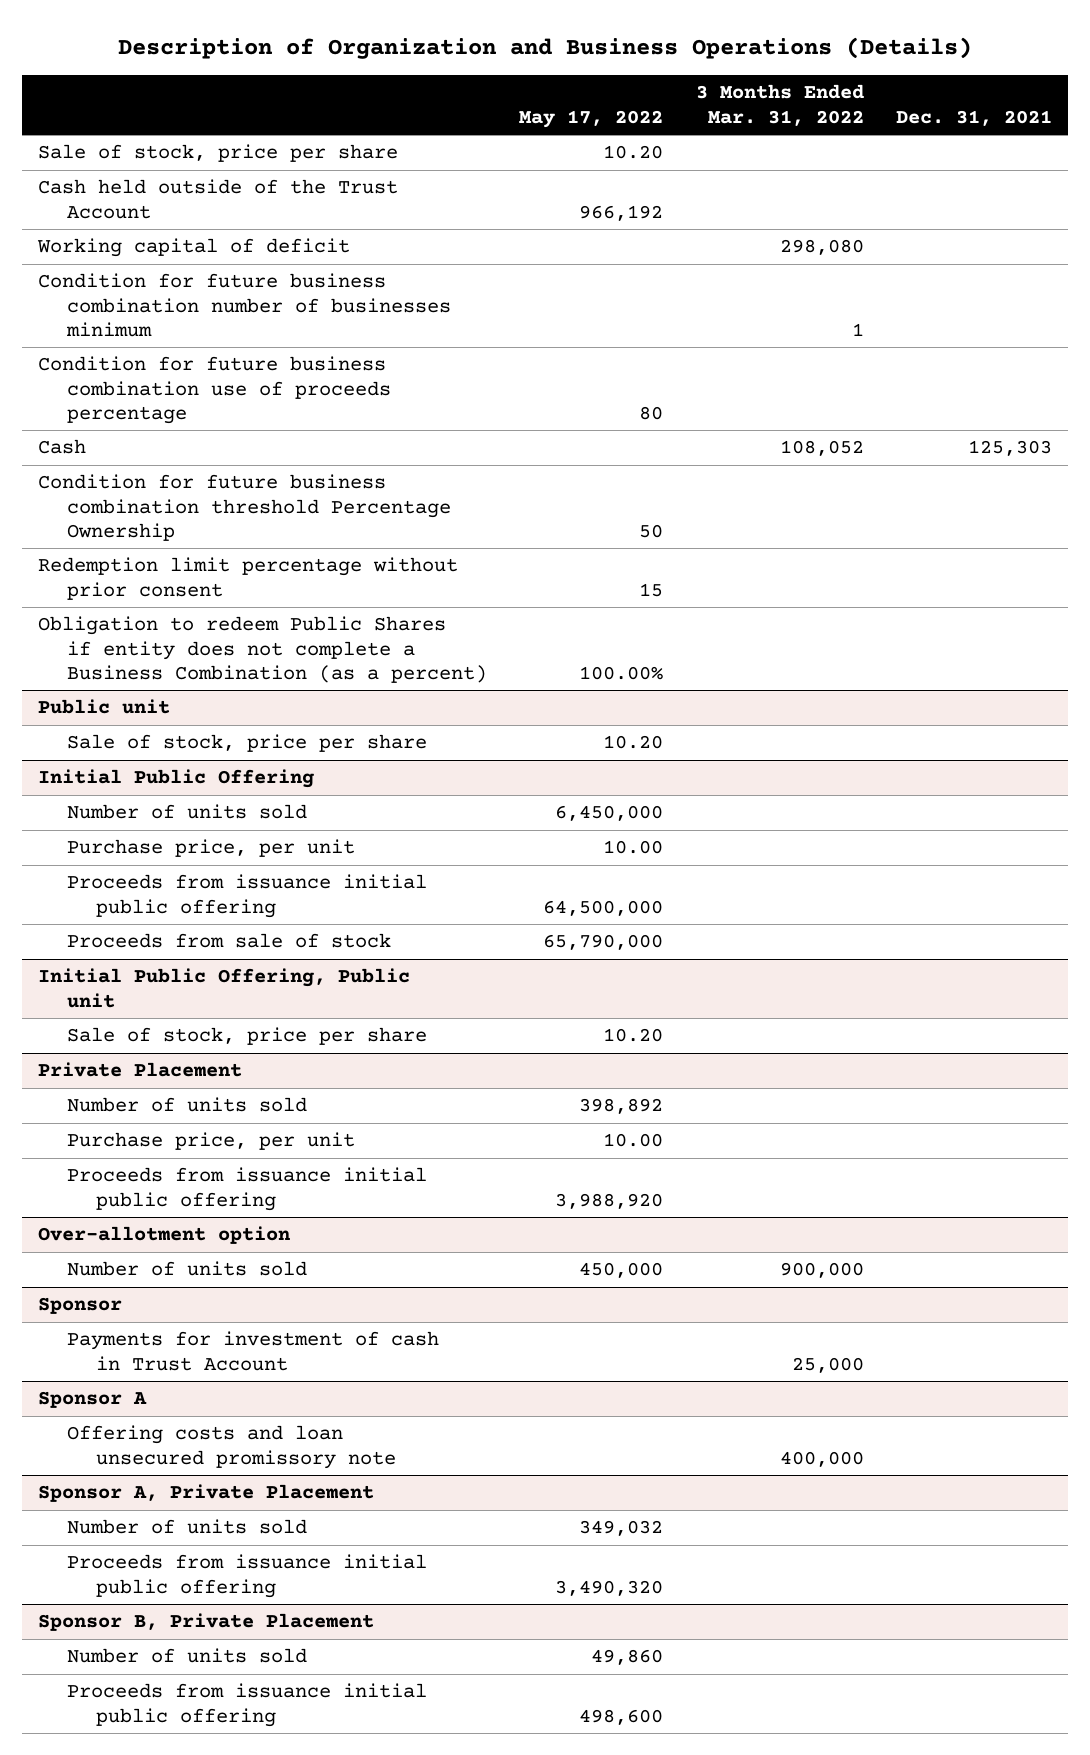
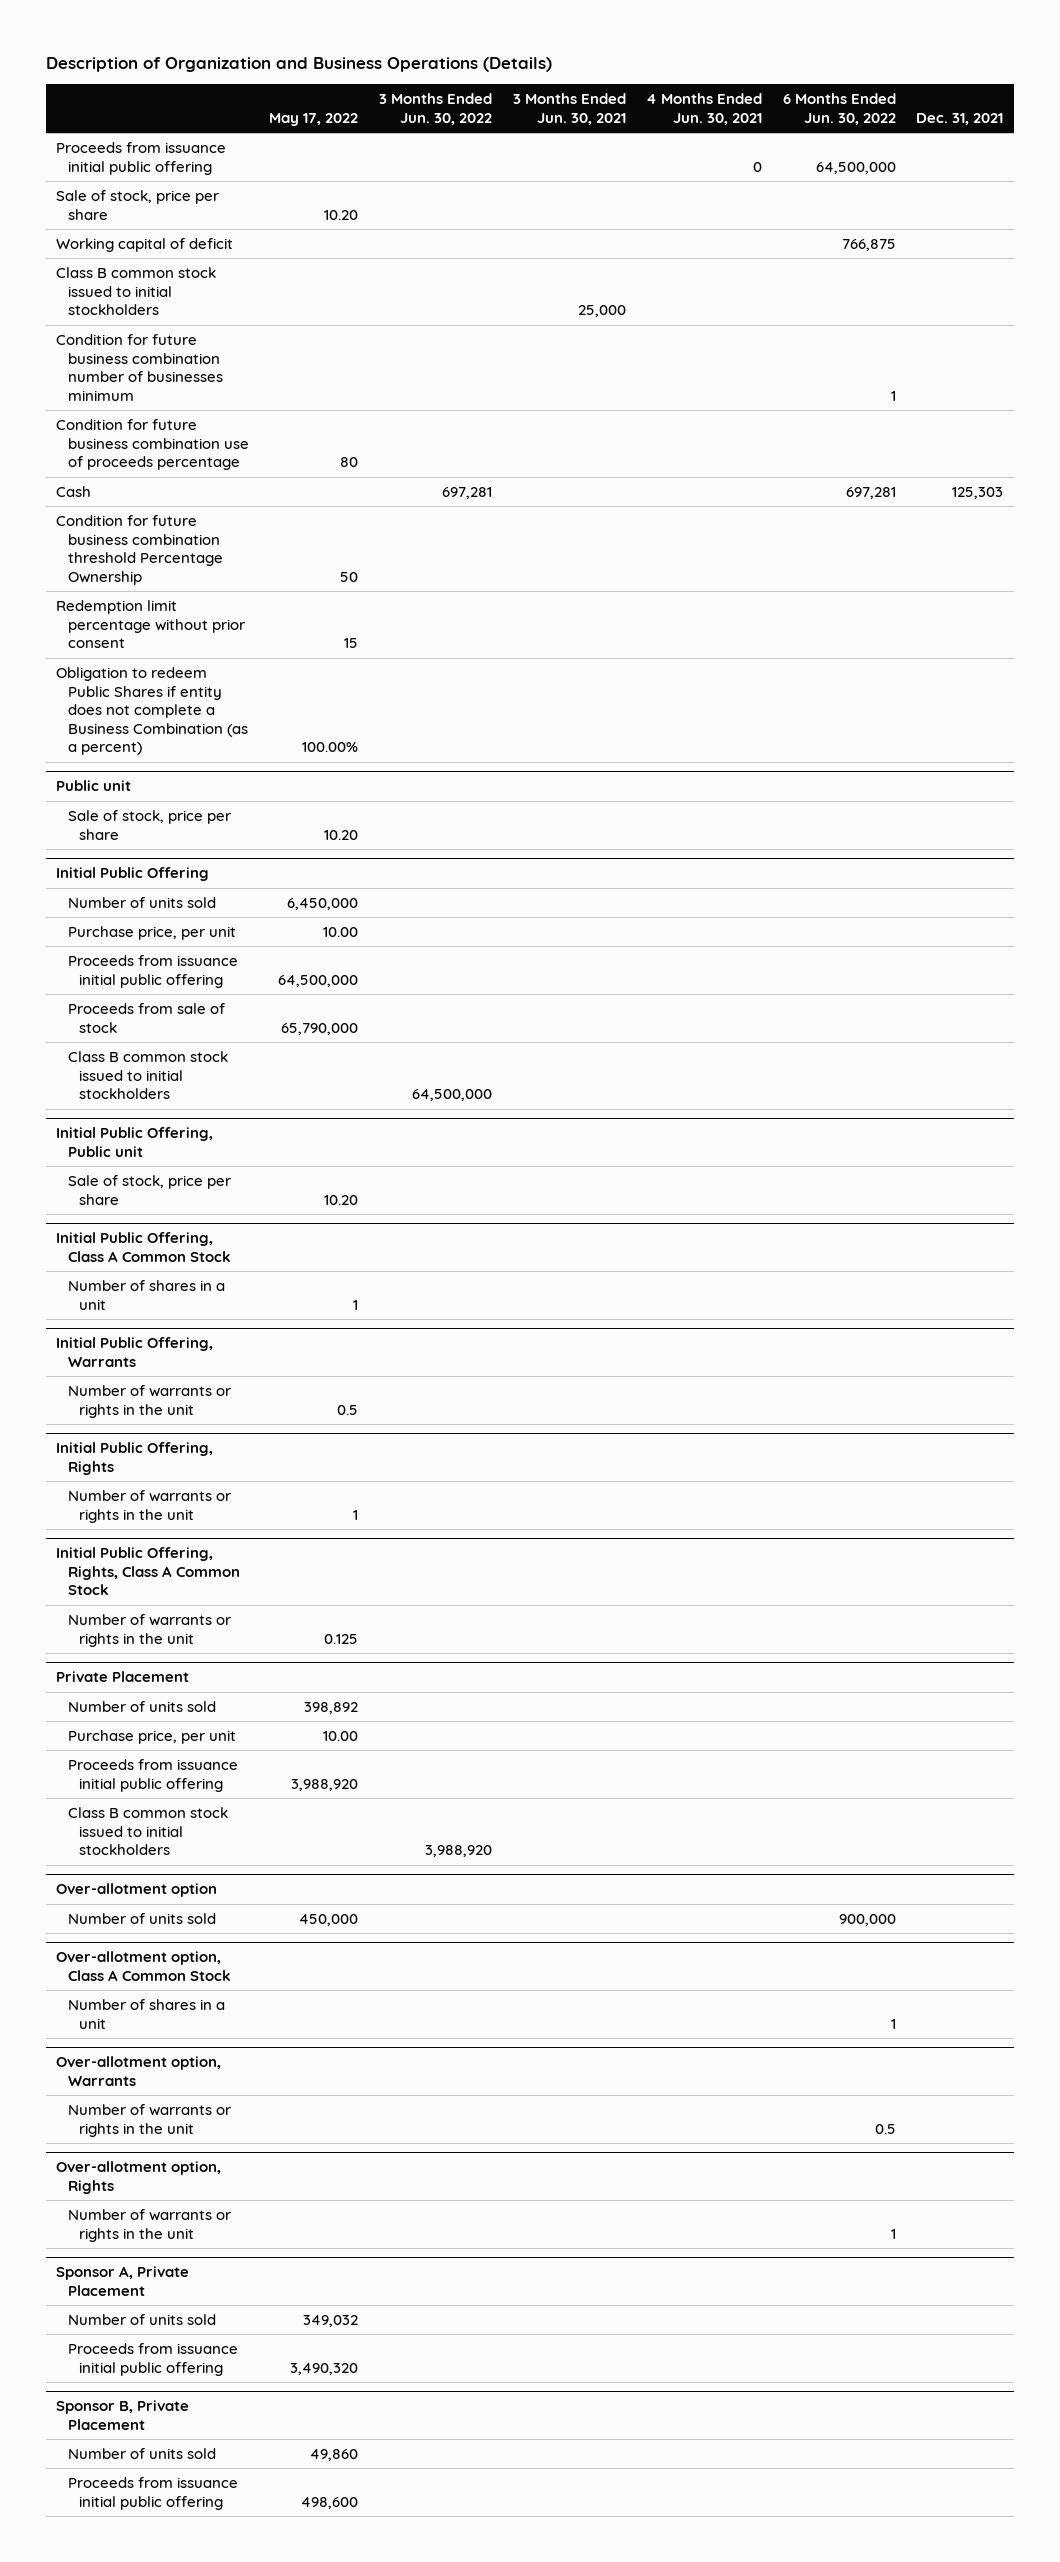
- | May 17, 2022 | 3 Months Ended Mar. 31, 2022 | Dec. 31, 2021
+ | May 17, 2022 | 3 Months Ended Jun. 30, 2022 | 3 Months Ended Jun. 30, 2021 | 4 Months Ended Jun. 30, 2021 | 6 Months Ended Jun. 30, 2022 | Dec. 31, 2021
+ Proceeds from issuance initial public offering | | | | 0 | 64,500,000 |
- Cash held outside of the Trust Account | 966,192 | |
+ Class B common stock issued to initial stockholders | | | 25,000 | | |
@ Initial Public Offering
+ Class B common stock issued to initial stockholders | | 64,500,000 | | | |
+ Initial Public Offering, Class A Common Stock
+ Number of shares in a unit | 1 | | | | |
+ Initial Public Offering, Warrants
+ Number of warrants or rights in the unit | 0.5 | | | | |
+ Initial Public Offering, Rights
+ Number of warrants or rights in the unit | 1 | | | | |
+ Initial Public Offering, Rights, Class A Common Stock
+ Number of warrants or rights in the unit | 0.125 | | | | |
@ Private Placement
+ Class B common stock issued to initial stockholders | | 3,988,920 | | | |
- Sponsor
- Payments for investment of cash in Trust Account | | 25,000 |
- Sponsor A
- Offering costs and loan unsecured promissory note | | 400,000 |
+ Over-allotment option, Class A Common Stock
+ Number of shares in a unit | | | | | 1 |
+ Over-allotment option, Warrants
+ Number of warrants or rights in the unit | | | | | 0.5 |
+ Over-allotment option, Rights
+ Number of warrants or rights in the unit | | | | | 1 |

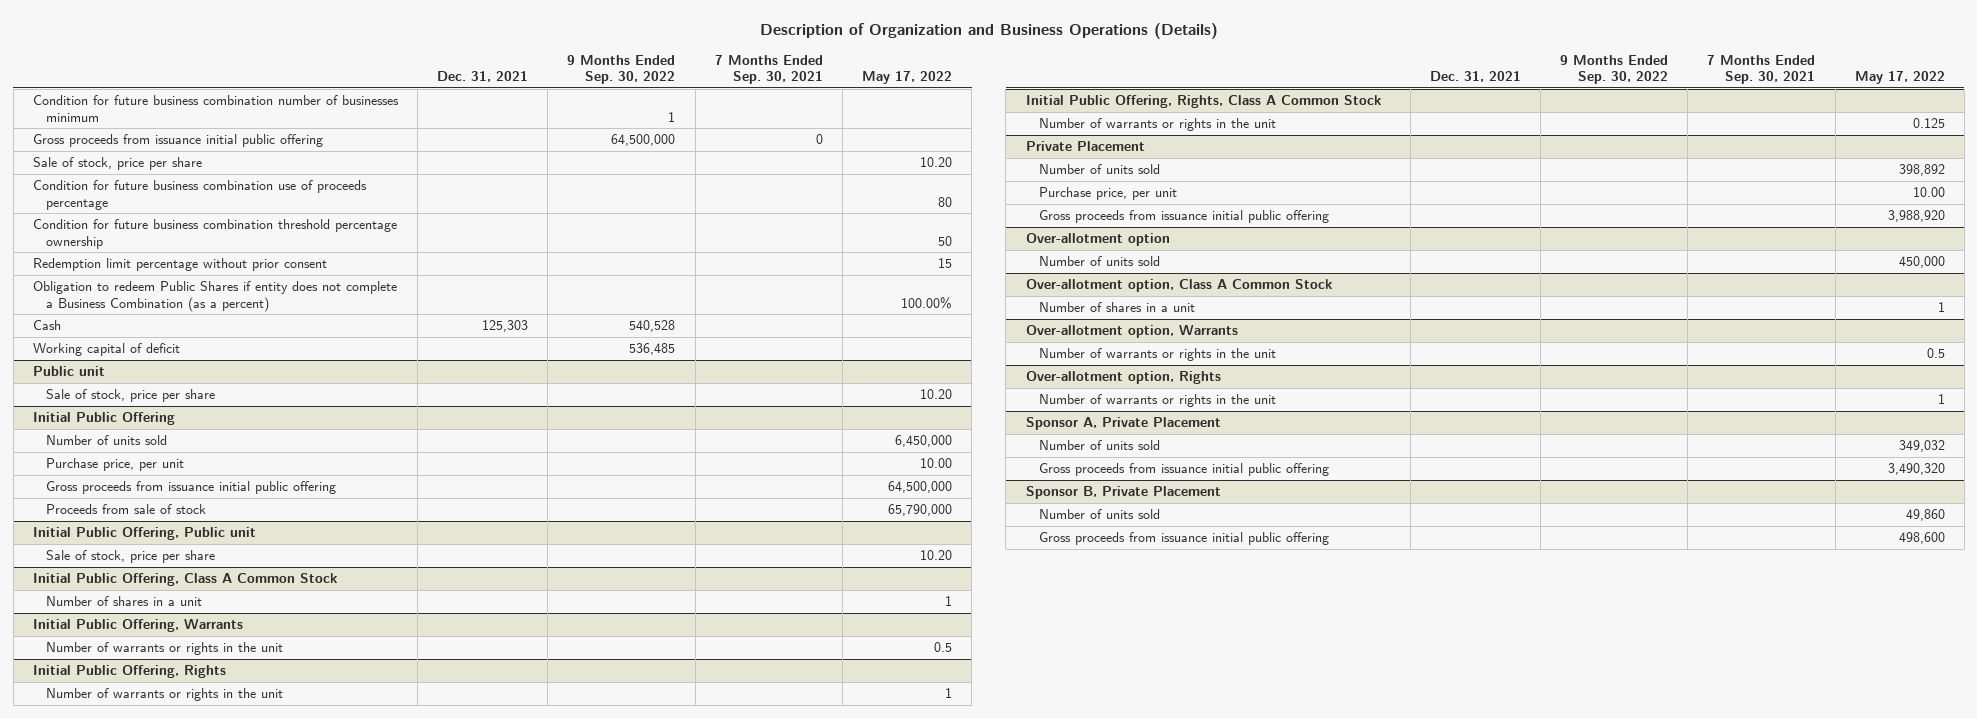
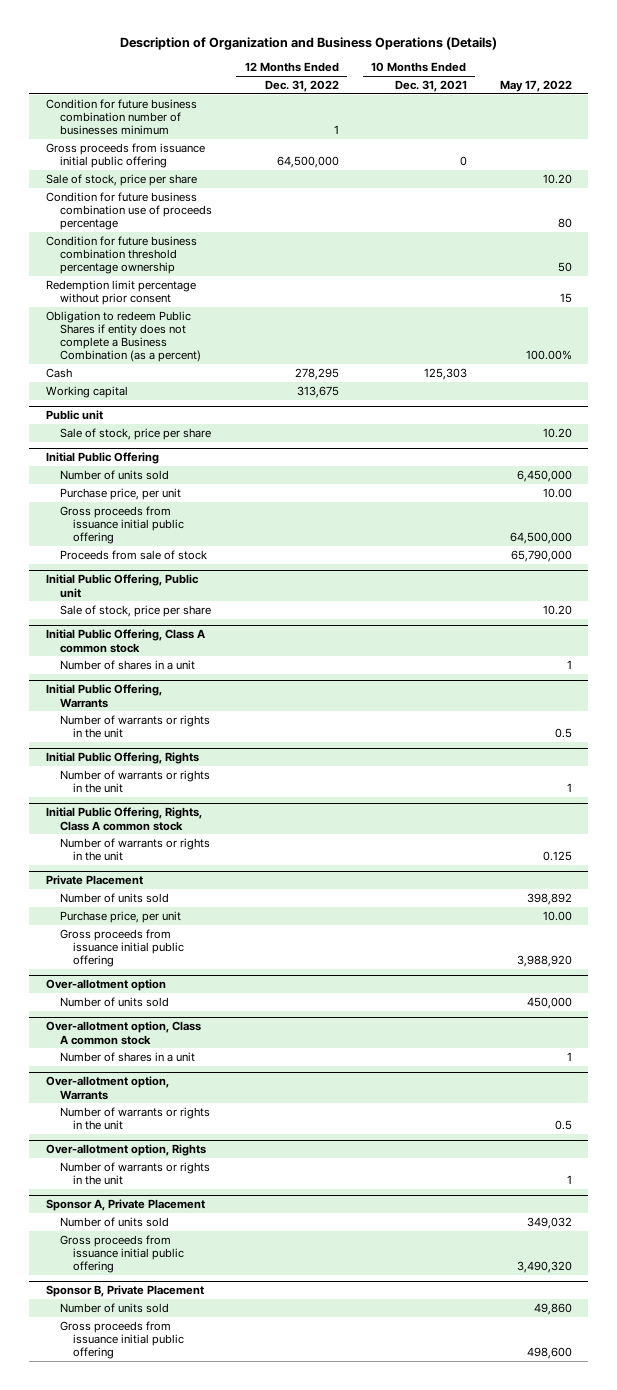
- | Dec. 31, 2021 | 9 Months Ended Sep. 30, 2022 | 7 Months Ended Sep. 30, 2021 | May 17, 2022
+ | 12 Months Ended Dec. 31, 2022 | 10 Months Ended Dec. 31, 2021 | May 17, 2022
- Working capital of deficit | | 536,485 | |
+ Working capital | 313,675 | |
- Initial Public Offering, Class A Common Stock
+ Initial Public Offering, Class A common stock
- Initial Public Offering, Rights, Class A Common Stock
+ Initial Public Offering, Rights, Class A common stock
- Over-allotment option, Class A Common Stock
+ Over-allotment option, Class A common stock

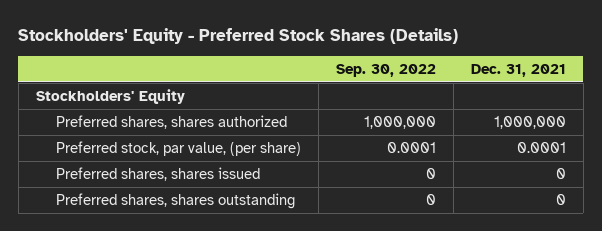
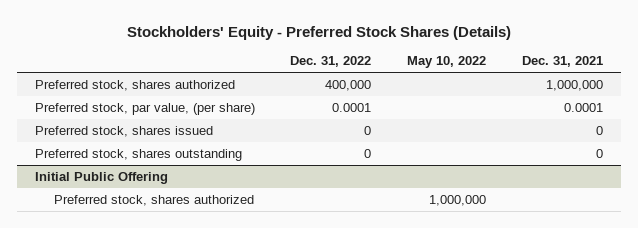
- | Sep. 30, 2022 | Dec. 31, 2021
+ | Dec. 31, 2022 | May 10, 2022 | Dec. 31, 2021
- Stockholders' Equity
- Preferred shares, shares authorized | 1,000,000 | 1,000,000
+ Preferred stock, shares authorized | 400,000 | | 1,000,000
- Preferred shares, shares issued | 0 | 0
- Preferred shares, shares outstanding | 0 | 0
+ Preferred stock, shares issued | 0 | | 0
+ Preferred stock, shares outstanding | 0 | | 0
+ Initial Public Offering
+ Preferred stock, shares authorized | | 1,000,000 |

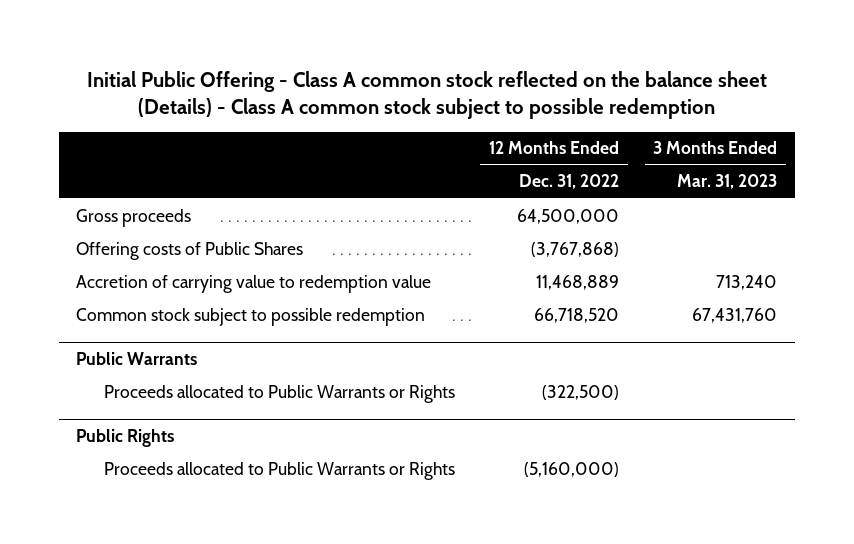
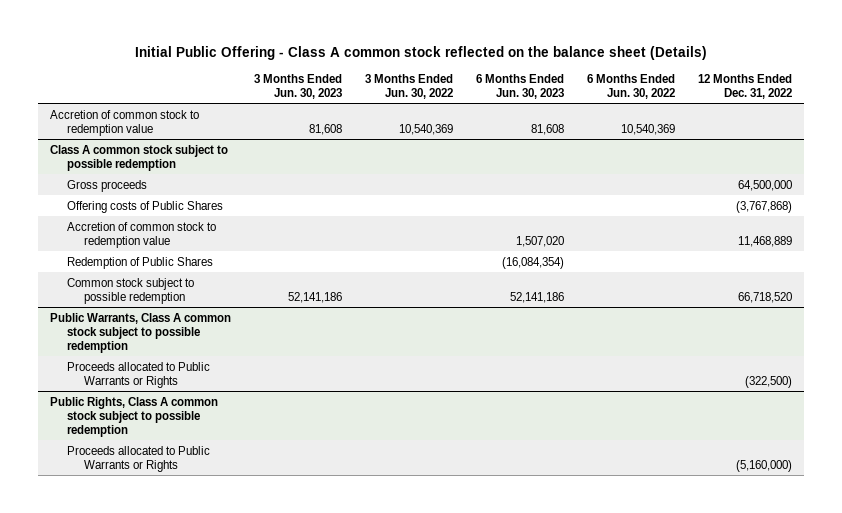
- Initial Public Offering - Class A common stock reflected on the balance sheet (Details) - Class A common stock subject to possible redemption
+ Initial Public Offering - Class A common stock reflected on the balance sheet (Details)
- | 12 Months Ended Dec. 31, 2022 | 3 Months Ended Mar. 31, 2023
+ | 3 Months Ended Jun. 30, 2023 | 3 Months Ended Jun. 30, 2022 | 6 Months Ended Jun. 30, 2023 | 6 Months Ended Jun. 30, 2022 | 12 Months Ended Dec. 31, 2022
+ Accretion of common stock to redemption value | 81,608 | 10,540,369 | 81,608 | 10,540,369 |
+ Class A common stock subject to possible redemption
- Accretion of carrying value to redemption value | 11,468,889 | 713,240
+ Accretion of common stock to redemption value | | | 1,507,020 | | 11,468,889
+ Redemption of Public Shares | | | (16,084,354) | |
- Public Warrants
+ Public Warrants, Class A common stock subject to possible redemption
- Public Rights
+ Public Rights, Class A common stock subject to possible redemption

